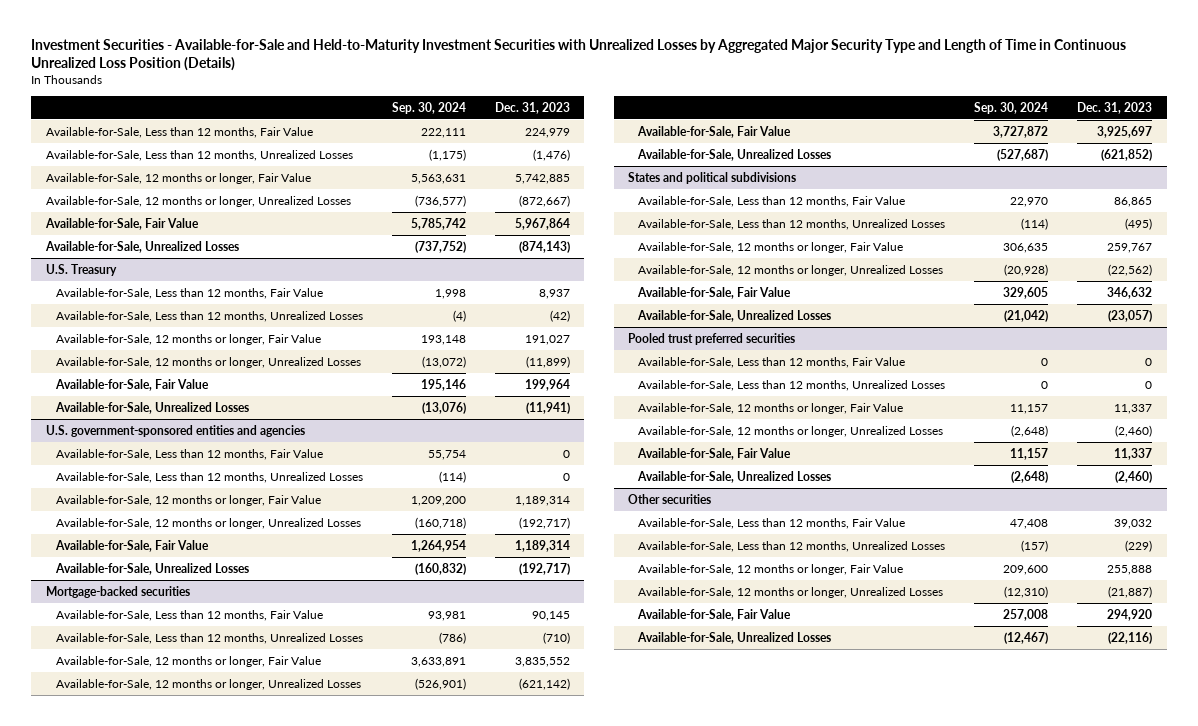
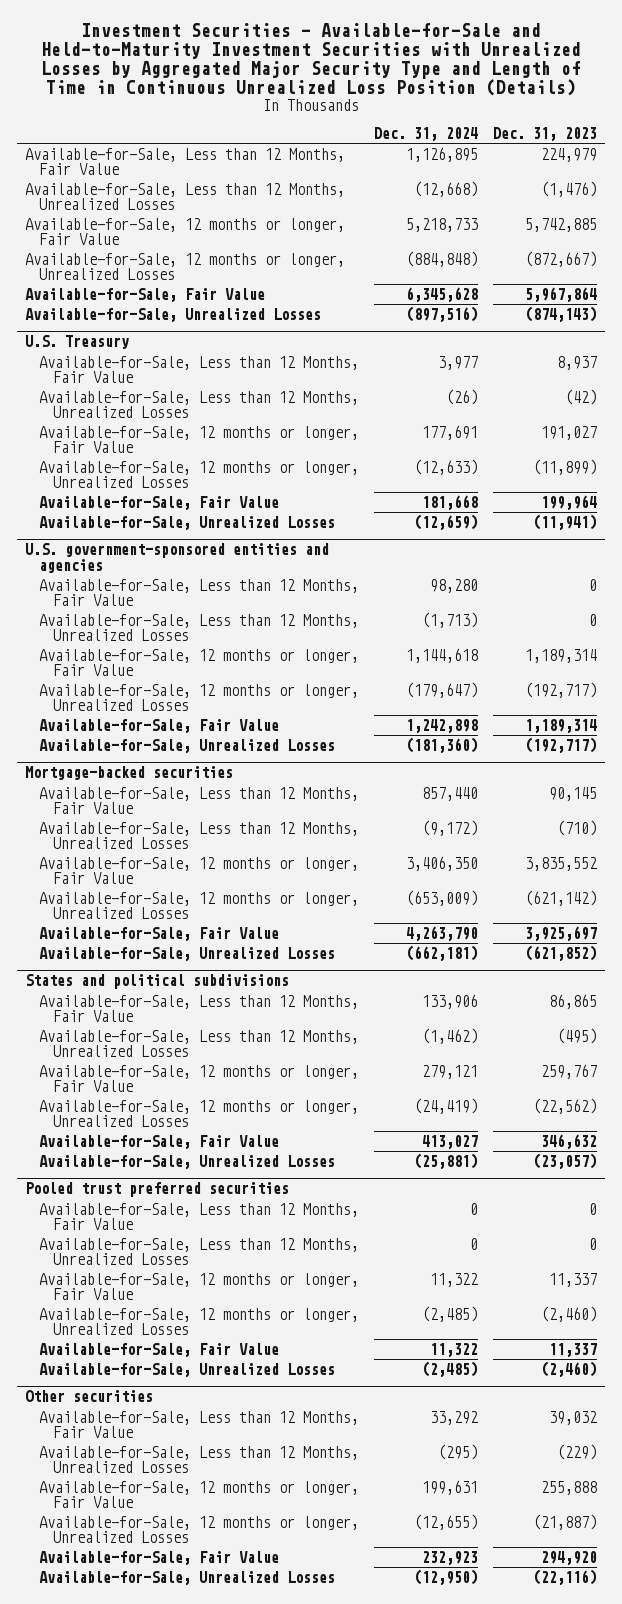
- | Sep. 30, 2024 | Dec. 31, 2023
+ | Dec. 31, 2024 | Dec. 31, 2023
- Available-for-Sale, Less than 12 months, Fair Value | 222,111 | 224,979
- Available-for-Sale, Less than 12 months, Unrealized Losses | (1,175) | (1,476)
+ Available-for-Sale, Less than 12 Months, Fair Value | 1,126,895 | 224,979
+ Available-for-Sale, Less than 12 Months, Unrealized Losses | (12,668) | (1,476)
@ U.S. Treasury
- Available-for-Sale, Less than 12 months, Fair Value | 1,998 | 8,937
- Available-for-Sale, Less than 12 months, Unrealized Losses | (4) | (42)
+ Available-for-Sale, Less than 12 Months, Fair Value | 3,977 | 8,937
+ Available-for-Sale, Less than 12 Months, Unrealized Losses | (26) | (42)
@ U.S. government-sponsored entities and agencies
- Available-for-Sale, Less than 12 months, Fair Value | 55,754 | 0
- Available-for-Sale, Less than 12 months, Unrealized Losses | (114) | 0
+ Available-for-Sale, Less than 12 Months, Fair Value | 98,280 | 0
+ Available-for-Sale, Less than 12 Months, Unrealized Losses | (1,713) | 0
@ Mortgage-backed securities
- Available-for-Sale, Less than 12 months, Fair Value | 93,981 | 90,145
- Available-for-Sale, Less than 12 months, Unrealized Losses | (786) | (710)
+ Available-for-Sale, Less than 12 Months, Fair Value | 857,440 | 90,145
+ Available-for-Sale, Less than 12 Months, Unrealized Losses | (9,172) | (710)
@ States and political subdivisions
- Available-for-Sale, Less than 12 months, Fair Value | 22,970 | 86,865
- Available-for-Sale, Less than 12 months, Unrealized Losses | (114) | (495)
+ Available-for-Sale, Less than 12 Months, Fair Value | 133,906 | 86,865
+ Available-for-Sale, Less than 12 Months, Unrealized Losses | (1,462) | (495)
@ Pooled trust preferred securities
- Available-for-Sale, Less than 12 months, Fair Value | 0 | 0
- Available-for-Sale, Less than 12 months, Unrealized Losses | 0 | 0
+ Available-for-Sale, Less than 12 Months, Fair Value | 0 | 0
+ Available-for-Sale, Less than 12 Months, Unrealized Losses | 0 | 0
@ Other securities
- Available-for-Sale, Less than 12 months, Fair Value | 47,408 | 39,032
- Available-for-Sale, Less than 12 months, Unrealized Losses | (157) | (229)
+ Available-for-Sale, Less than 12 Months, Fair Value | 33,292 | 39,032
+ Available-for-Sale, Less than 12 Months, Unrealized Losses | (295) | (229)

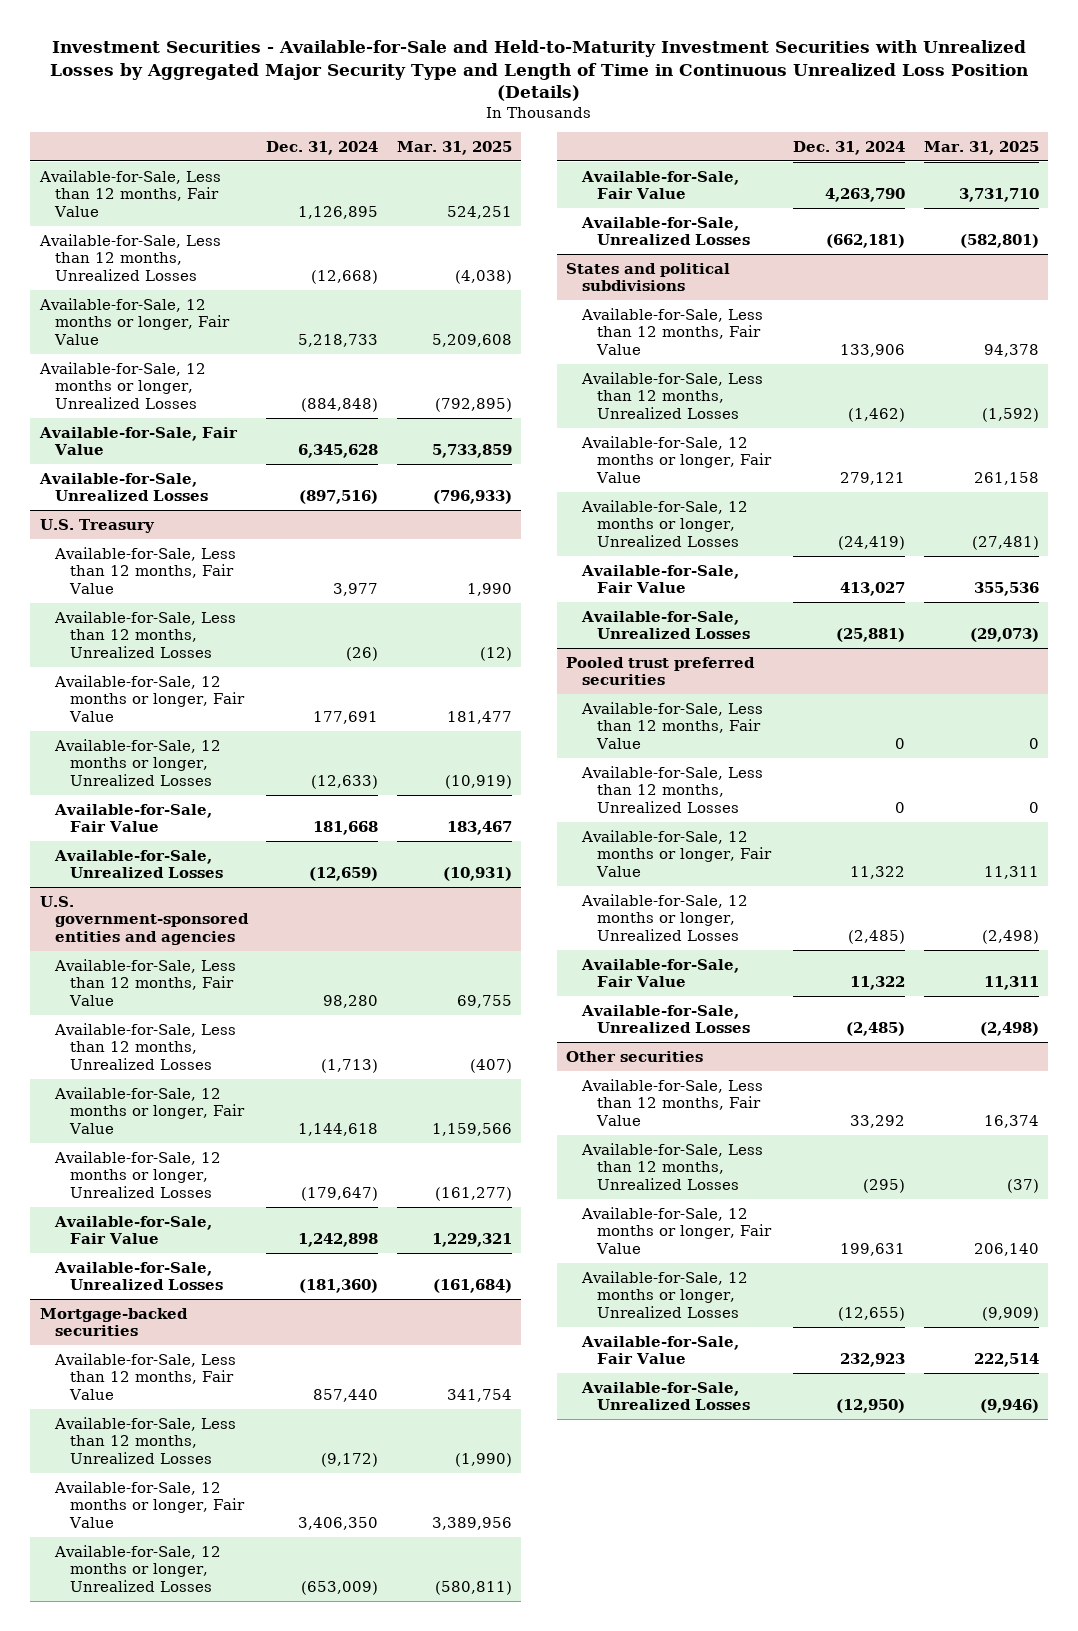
- | Dec. 31, 2024 | Dec. 31, 2023
+ | Dec. 31, 2024 | Mar. 31, 2025
- Available-for-Sale, Less than 12 Months, Fair Value | 1,126,895 | 224,979
- Available-for-Sale, Less than 12 Months, Unrealized Losses | (12,668) | (1,476)
+ Available-for-Sale, Less than 12 months, Fair Value | 1,126,895 | 524,251
+ Available-for-Sale, Less than 12 months, Unrealized Losses | (12,668) | (4,038)
@ U.S. Treasury
- Available-for-Sale, Less than 12 Months, Fair Value | 3,977 | 8,937
- Available-for-Sale, Less than 12 Months, Unrealized Losses | (26) | (42)
+ Available-for-Sale, Less than 12 months, Fair Value | 3,977 | 1,990
+ Available-for-Sale, Less than 12 months, Unrealized Losses | (26) | (12)
@ U.S. government-sponsored entities and agencies
- Available-for-Sale, Less than 12 Months, Fair Value | 98,280 | 0
- Available-for-Sale, Less than 12 Months, Unrealized Losses | (1,713) | 0
+ Available-for-Sale, Less than 12 months, Fair Value | 98,280 | 69,755
+ Available-for-Sale, Less than 12 months, Unrealized Losses | (1,713) | (407)
@ Mortgage-backed securities
- Available-for-Sale, Less than 12 Months, Fair Value | 857,440 | 90,145
- Available-for-Sale, Less than 12 Months, Unrealized Losses | (9,172) | (710)
+ Available-for-Sale, Less than 12 months, Fair Value | 857,440 | 341,754
+ Available-for-Sale, Less than 12 months, Unrealized Losses | (9,172) | (1,990)
@ States and political subdivisions
- Available-for-Sale, Less than 12 Months, Fair Value | 133,906 | 86,865
- Available-for-Sale, Less than 12 Months, Unrealized Losses | (1,462) | (495)
+ Available-for-Sale, Less than 12 months, Fair Value | 133,906 | 94,378
+ Available-for-Sale, Less than 12 months, Unrealized Losses | (1,462) | (1,592)
@ Pooled trust preferred securities
- Available-for-Sale, Less than 12 Months, Fair Value | 0 | 0
- Available-for-Sale, Less than 12 Months, Unrealized Losses | 0 | 0
+ Available-for-Sale, Less than 12 months, Fair Value | 0 | 0
+ Available-for-Sale, Less than 12 months, Unrealized Losses | 0 | 0
@ Other securities
- Available-for-Sale, Less than 12 Months, Fair Value | 33,292 | 39,032
- Available-for-Sale, Less than 12 Months, Unrealized Losses | (295) | (229)
+ Available-for-Sale, Less than 12 months, Fair Value | 33,292 | 16,374
+ Available-for-Sale, Less than 12 months, Unrealized Losses | (295) | (37)

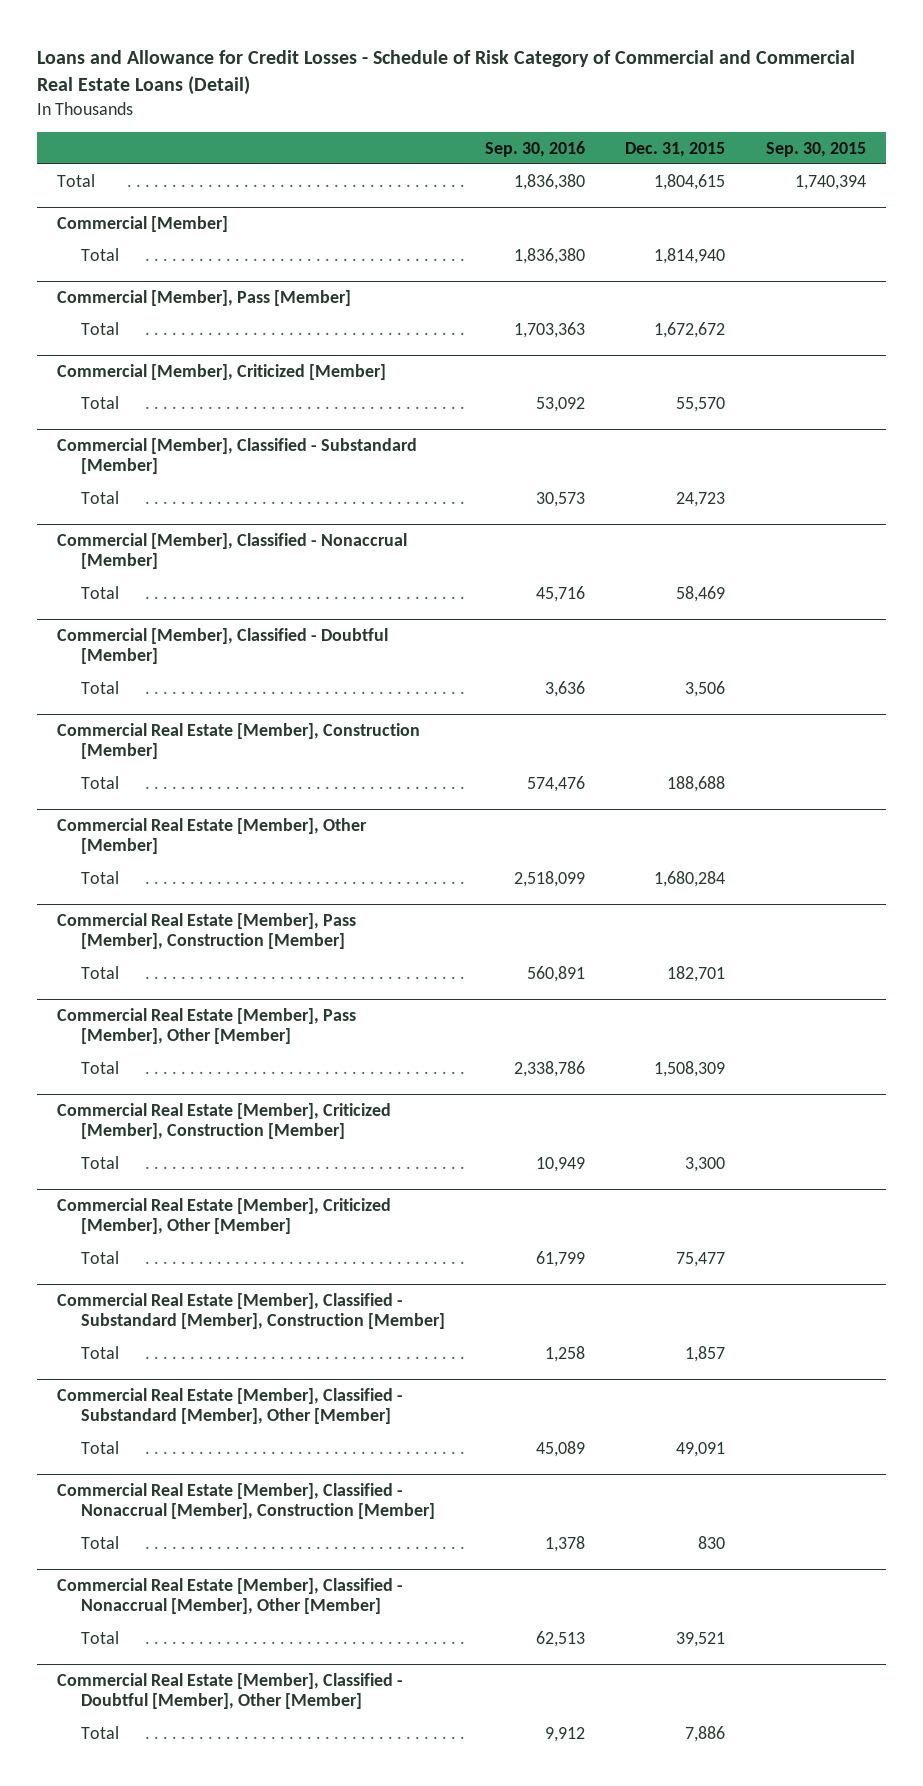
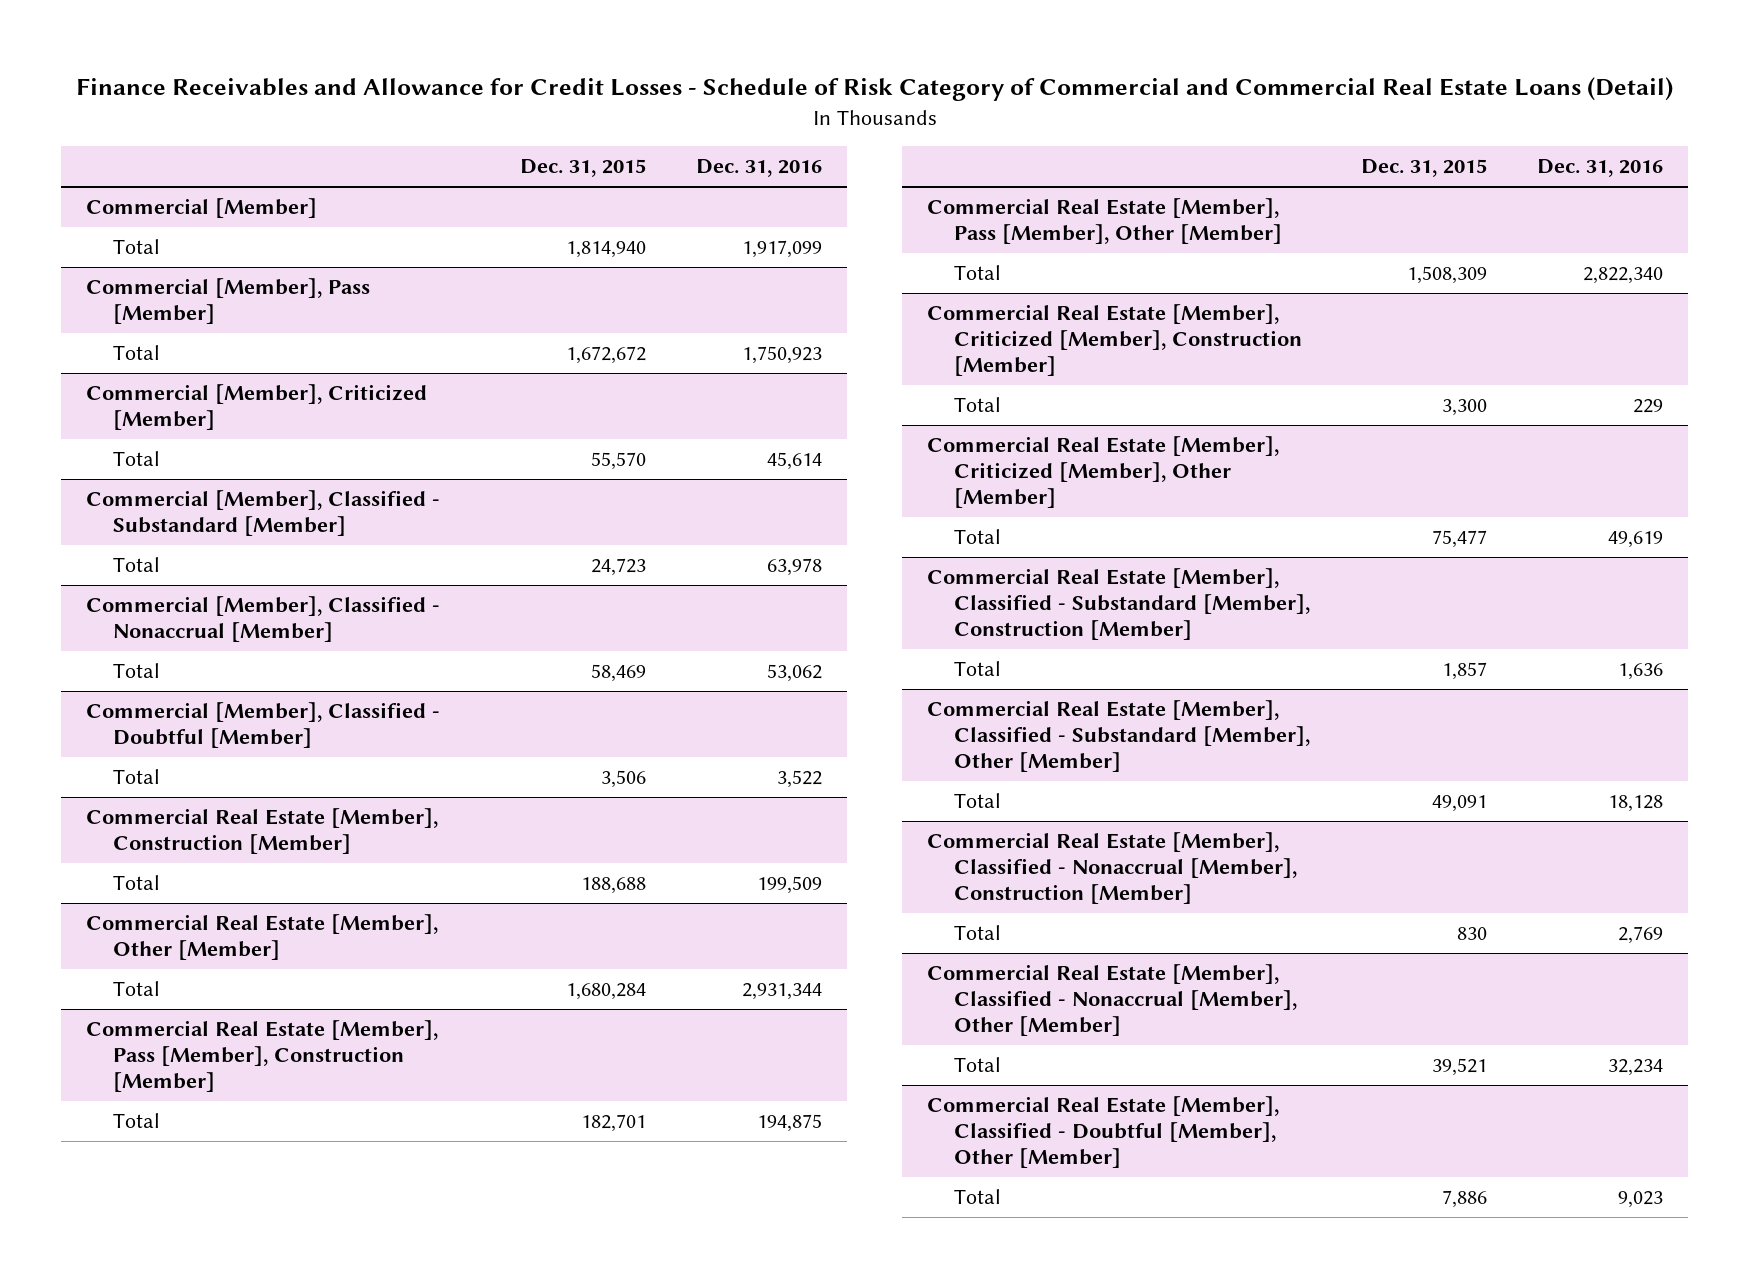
- Loans and Allowance for Credit Losses - Schedule of Risk Category of Commercial and Commercial Real Estate Loans (Detail)
+ Finance Receivables and Allowance for Credit Losses - Schedule of Risk Category of Commercial and Commercial Real Estate Loans (Detail)
- | Sep. 30, 2016 | Dec. 31, 2015 | Sep. 30, 2015
+ | Dec. 31, 2015 | Dec. 31, 2016
- Total | 1,836,380 | 1,804,615 | 1,740,394

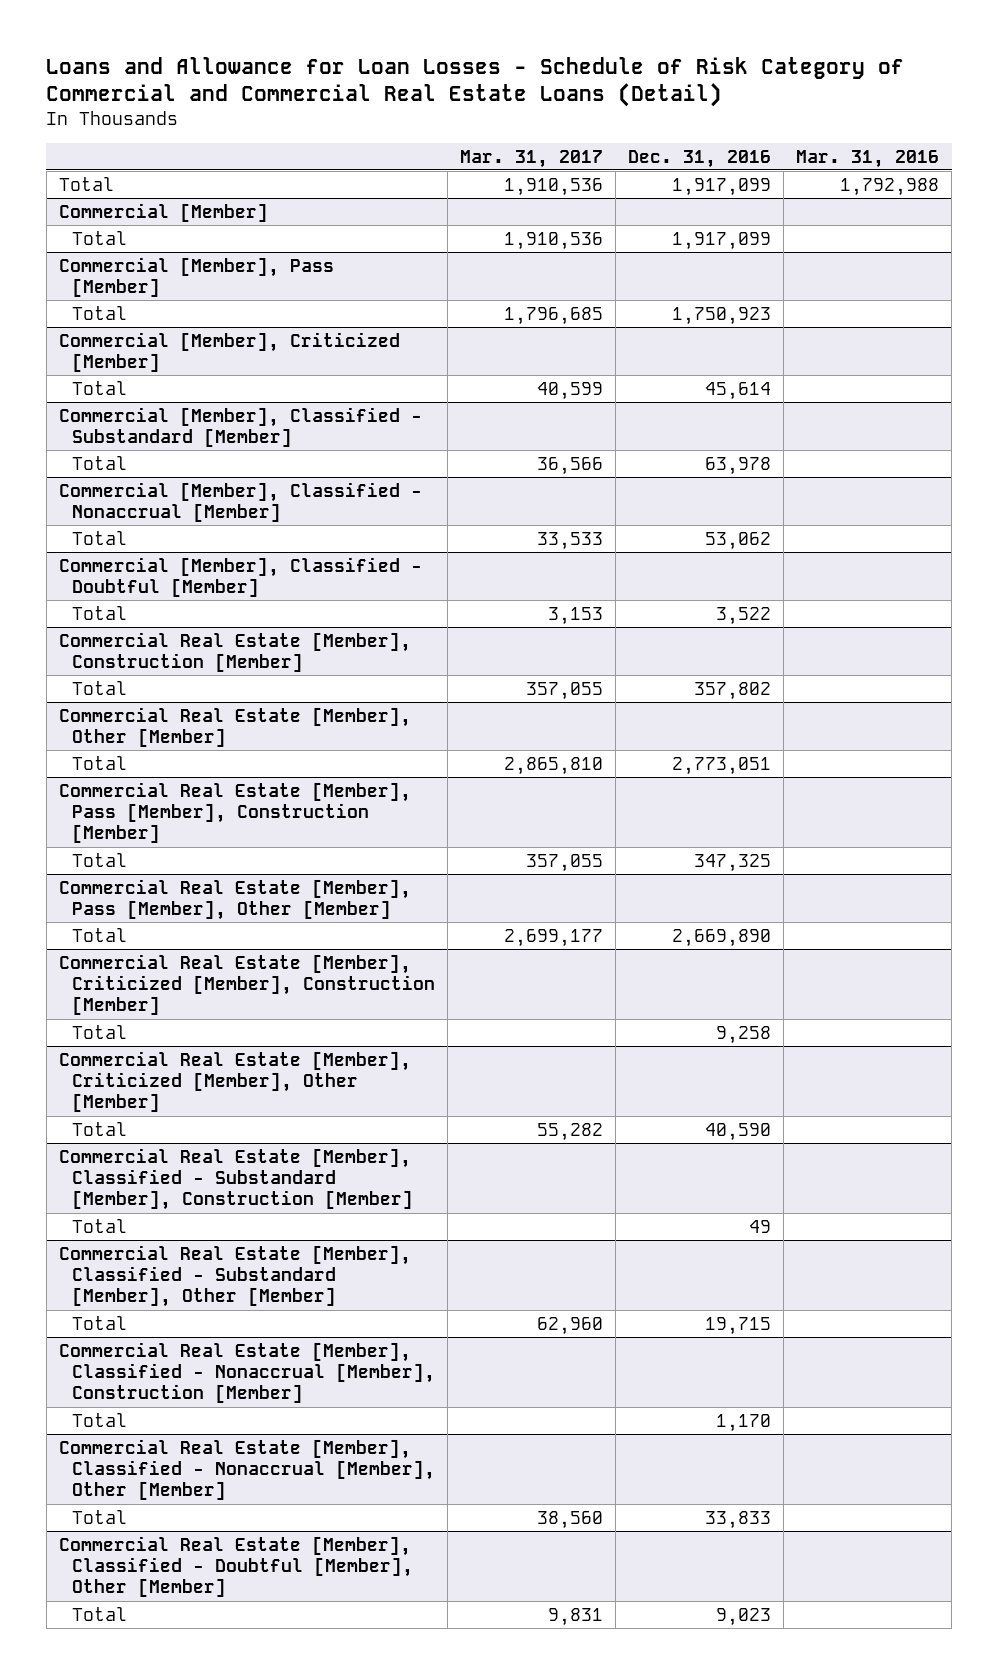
- Finance Receivables and Allowance for Credit Losses - Schedule of Risk Category of Commercial and Commercial Real Estate Loans (Detail)
+ Loans and Allowance for Loan Losses - Schedule of Risk Category of Commercial and Commercial Real Estate Loans (Detail)
- | Dec. 31, 2015 | Dec. 31, 2016
+ | Mar. 31, 2017 | Dec. 31, 2016 | Mar. 31, 2016
+ Total | 1,910,536 | 1,917,099 | 1,792,988
@ Commercial Real Estate [Member], Construction [Member]
- Total | 188,688 | 199,509
+ Total | 357,055 | 357,802 |
@ Commercial Real Estate [Member], Other [Member]
- Total | 1,680,284 | 2,931,344
+ Total | 2,865,810 | 2,773,051 |
@ Commercial Real Estate [Member], Pass [Member], Construction [Member]
- Total | 182,701 | 194,875
+ Total | 357,055 | 347,325 |
@ Commercial Real Estate [Member], Pass [Member], Other [Member]
- Total | 1,508,309 | 2,822,340
+ Total | 2,699,177 | 2,669,890 |
@ Commercial Real Estate [Member], Criticized [Member], Construction [Member]
- Total | 3,300 | 229
+ Total | | 9,258 |
@ Commercial Real Estate [Member], Criticized [Member], Other [Member]
- Total | 75,477 | 49,619
+ Total | 55,282 | 40,590 |
@ Commercial Real Estate [Member], Classified - Substandard [Member], Construction [Member]
- Total | 1,857 | 1,636
+ Total | | 49 |
@ Commercial Real Estate [Member], Classified - Substandard [Member], Other [Member]
- Total | 49,091 | 18,128
+ Total | 62,960 | 19,715 |
@ Commercial Real Estate [Member], Classified - Nonaccrual [Member], Construction [Member]
- Total | 830 | 2,769
+ Total | | 1,170 |
@ Commercial Real Estate [Member], Classified - Nonaccrual [Member], Other [Member]
- Total | 39,521 | 32,234
+ Total | 38,560 | 33,833 |

